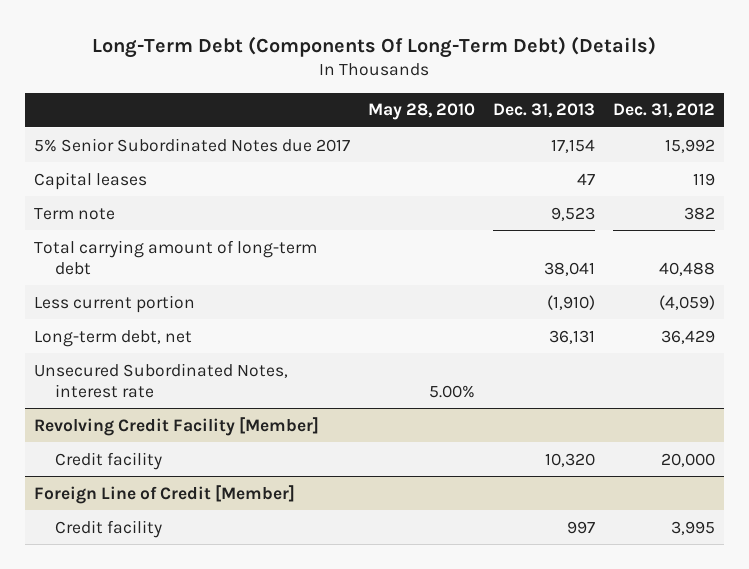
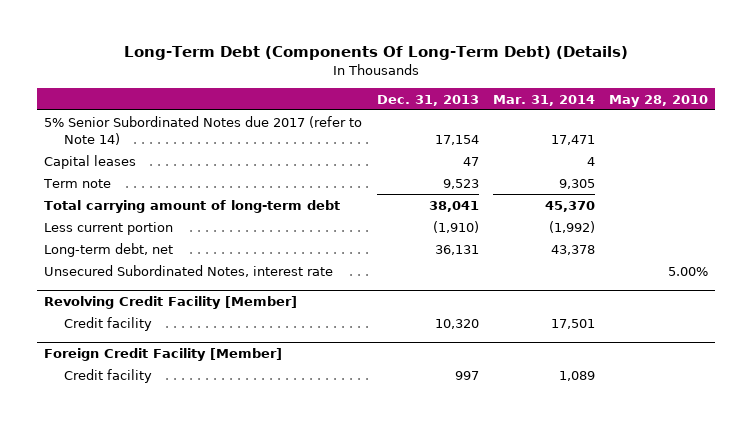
- | May 28, 2010 | Dec. 31, 2013 | Dec. 31, 2012
+ | Dec. 31, 2013 | Mar. 31, 2014 | May 28, 2010
- 5% Senior Subordinated Notes due 2017 | | 17,154 | 15,992
+ 5% Senior Subordinated Notes due 2017 (refer to Note 14) | 17,154 | 17,471 |
- Foreign Line of Credit [Member]
+ Foreign Credit Facility [Member]

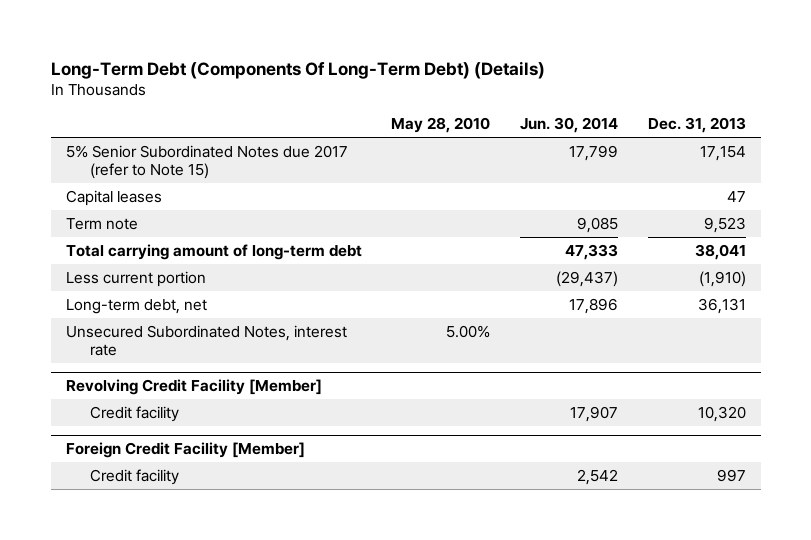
- | Dec. 31, 2013 | Mar. 31, 2014 | May 28, 2010
+ | May 28, 2010 | Jun. 30, 2014 | Dec. 31, 2013
- 5% Senior Subordinated Notes due 2017 (refer to Note 14) | 17,154 | 17,471 |
+ 5% Senior Subordinated Notes due 2017 (refer to Note 15) | | 17,799 | 17,154

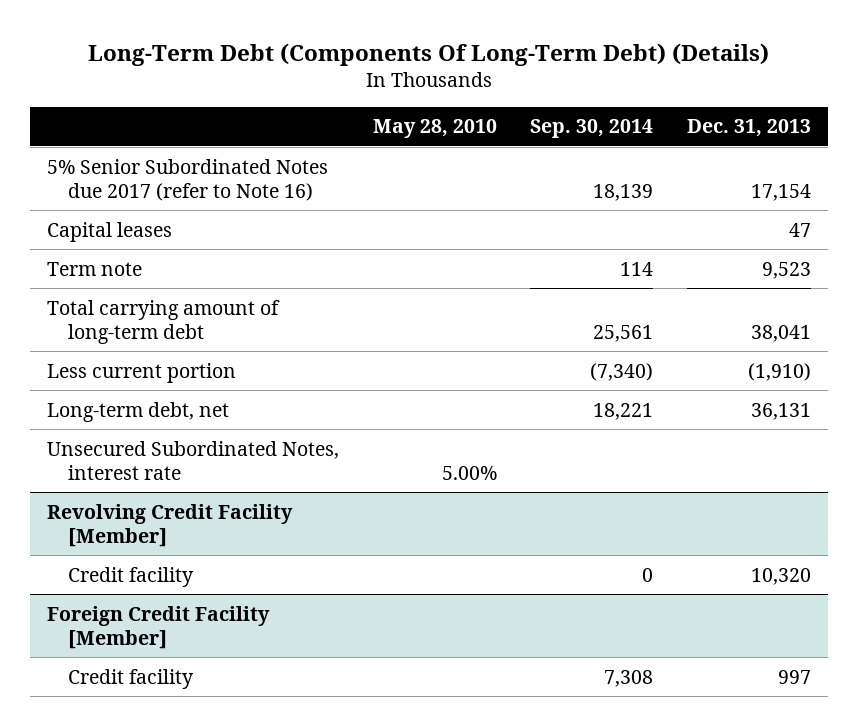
- | May 28, 2010 | Jun. 30, 2014 | Dec. 31, 2013
+ | May 28, 2010 | Sep. 30, 2014 | Dec. 31, 2013
- 5% Senior Subordinated Notes due 2017 (refer to Note 15) | | 17,799 | 17,154
+ 5% Senior Subordinated Notes due 2017 (refer to Note 16) | | 18,139 | 17,154

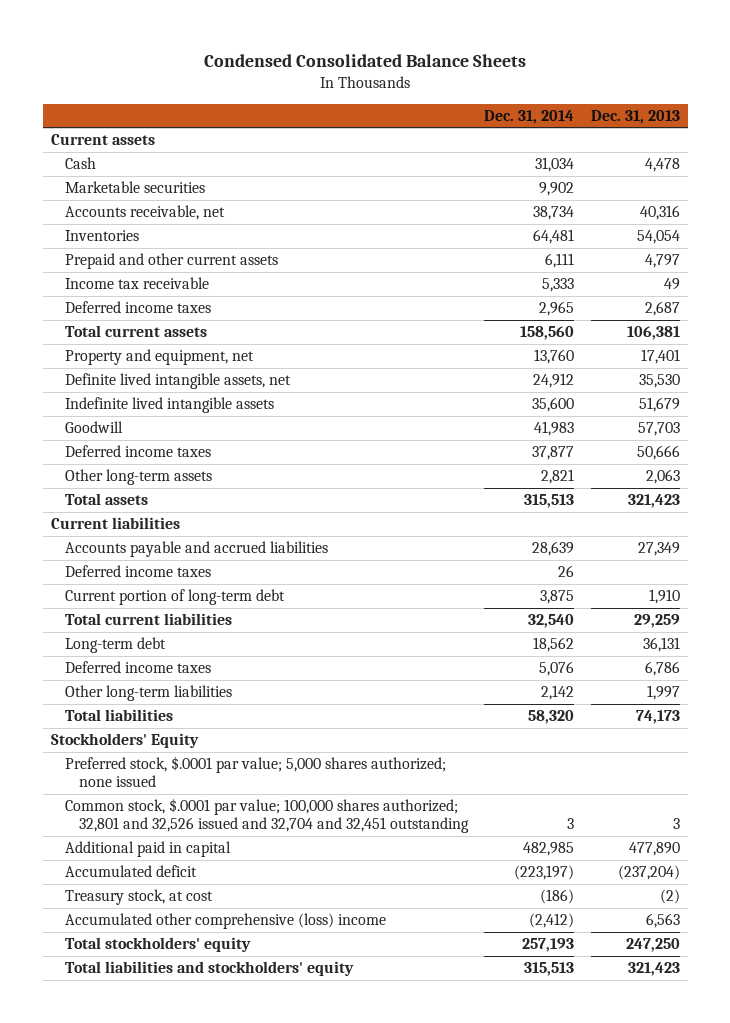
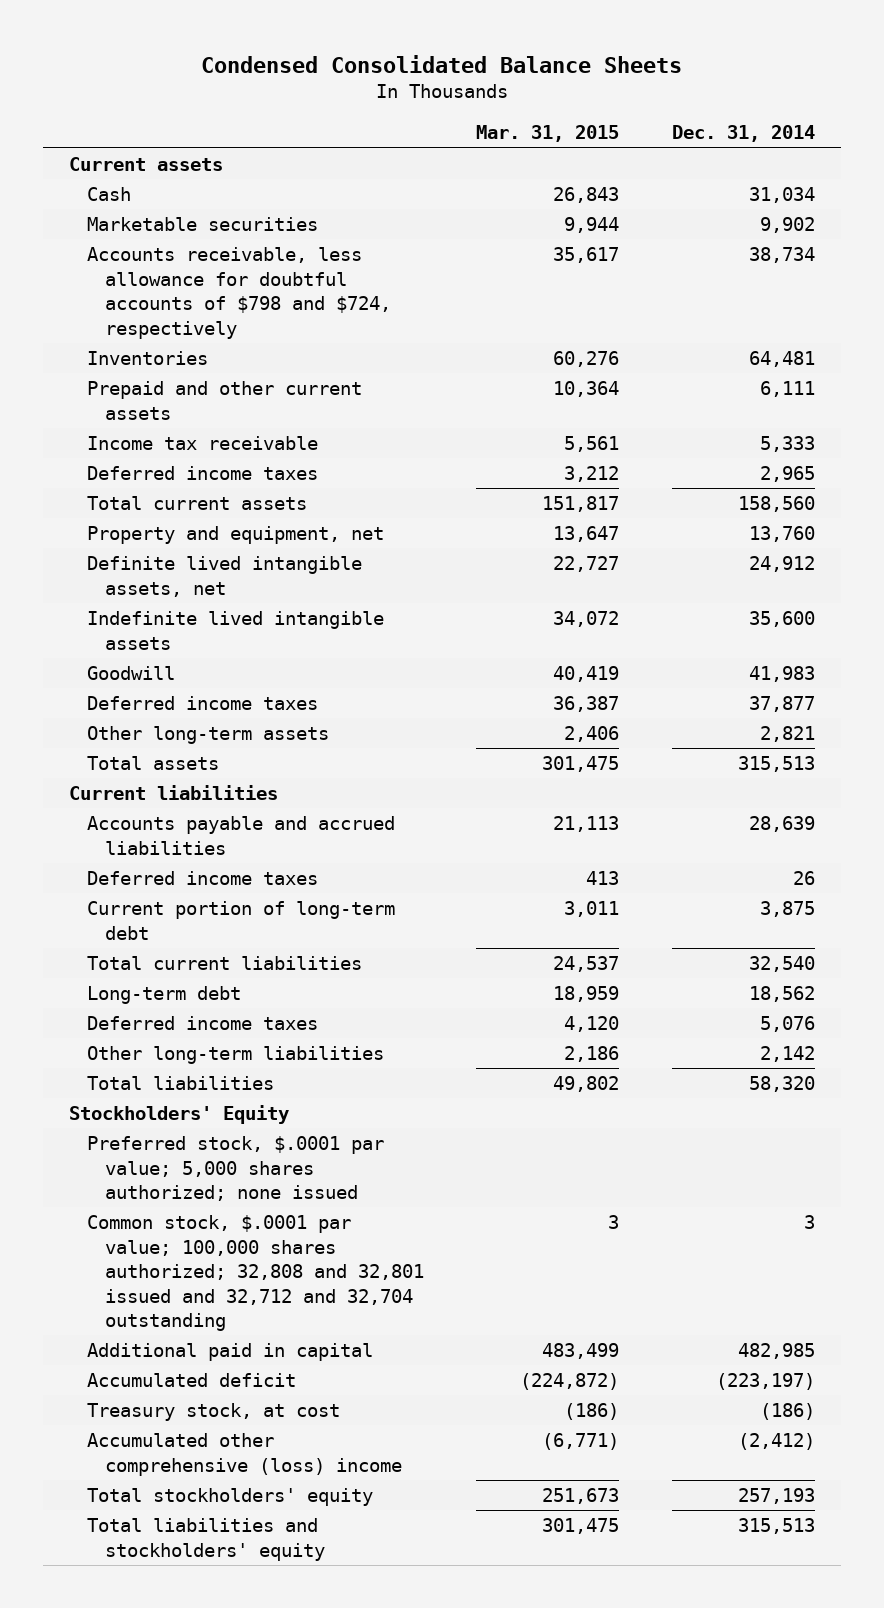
- | Dec. 31, 2014 | Dec. 31, 2013
+ | Mar. 31, 2015 | Dec. 31, 2014
- Accounts receivable, net | 38,734 | 40,316
+ Accounts receivable, less allowance for doubtful accounts of $798 and $724, respectively | 35,617 | 38,734
- Common stock, $.0001 par value; 100,000 shares authorized; 32,801 and 32,526 issued and 32,704 and 32,451 outstanding | 3 | 3
+ Common stock, $.0001 par value; 100,000 shares authorized; 32,808 and 32,801 issued and 32,712 and 32,704 outstanding | 3 | 3

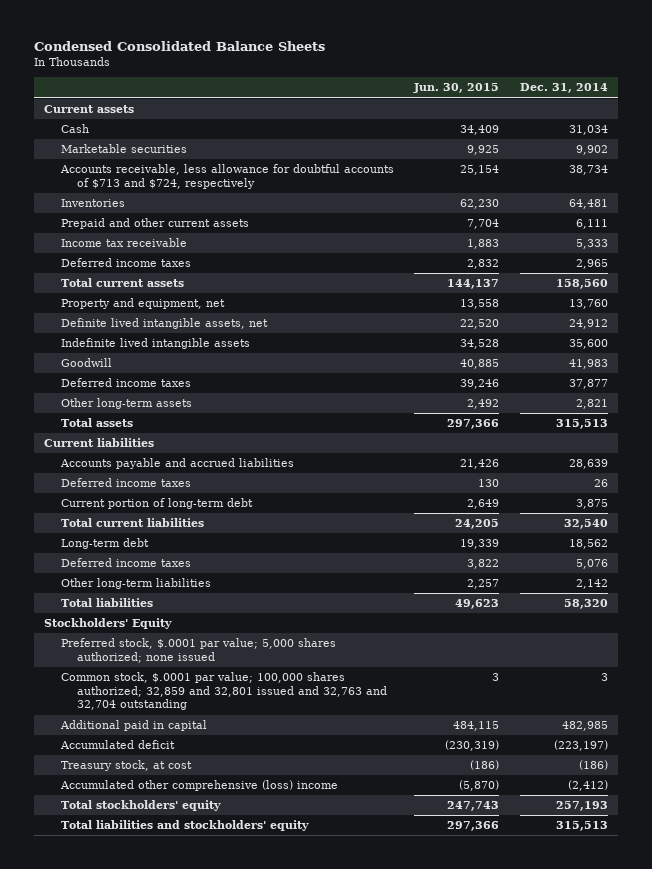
- | Mar. 31, 2015 | Dec. 31, 2014
+ | Jun. 30, 2015 | Dec. 31, 2014
- Accounts receivable, less allowance for doubtful accounts of $798 and $724, respectively | 35,617 | 38,734
+ Accounts receivable, less allowance for doubtful accounts of $713 and $724, respectively | 25,154 | 38,734
- Common stock, $.0001 par value; 100,000 shares authorized; 32,808 and 32,801 issued and 32,712 and 32,704 outstanding | 3 | 3
+ Common stock, $.0001 par value; 100,000 shares authorized; 32,859 and 32,801 issued and 32,763 and 32,704 outstanding | 3 | 3

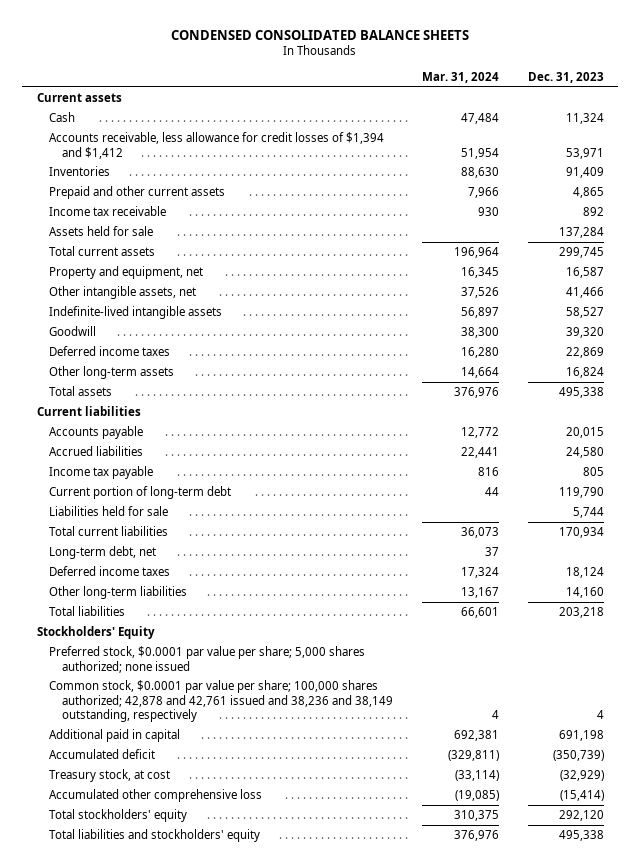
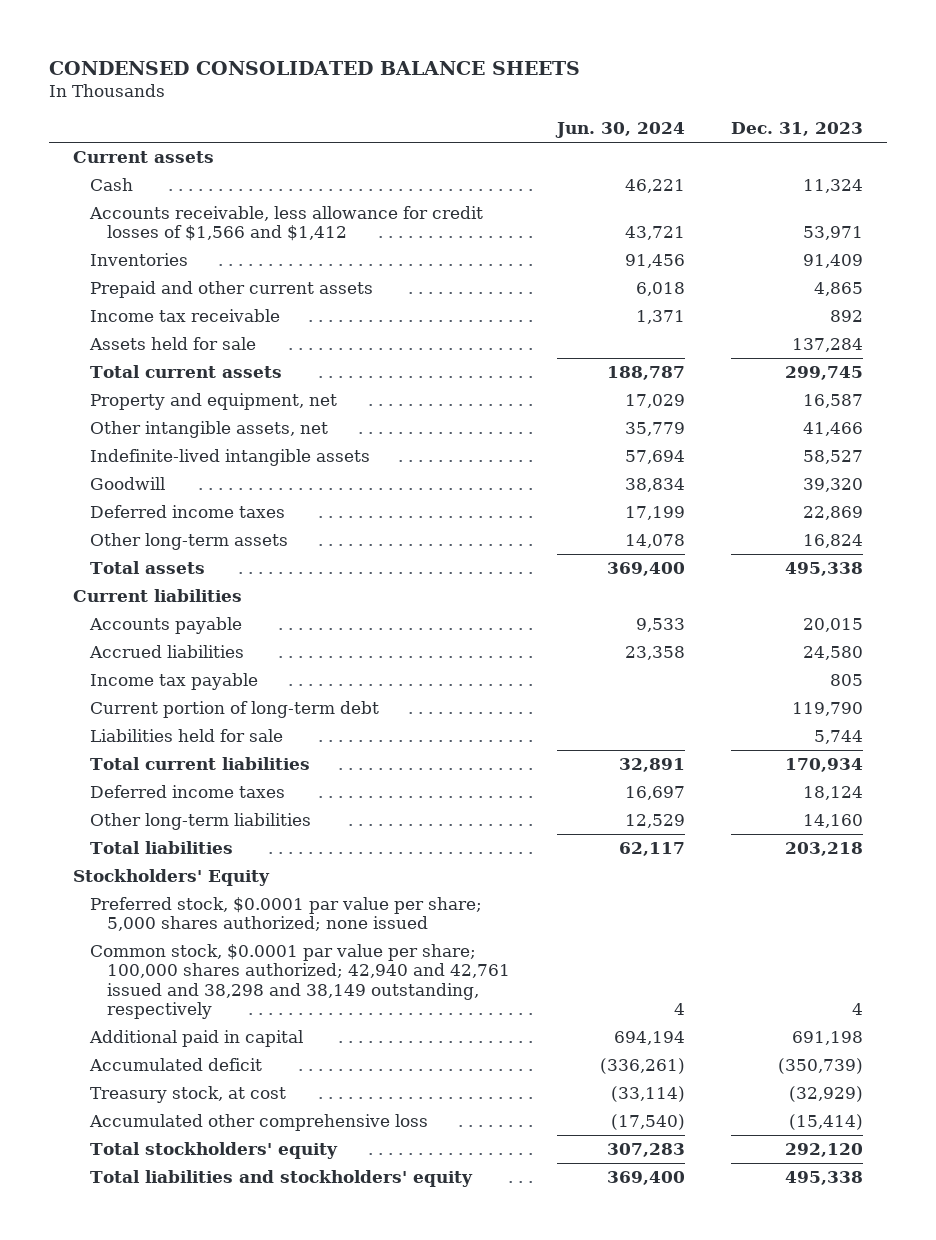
- | Mar. 31, 2024 | Dec. 31, 2023
+ | Jun. 30, 2024 | Dec. 31, 2023
- Accounts receivable, less allowance for credit losses of $1,394 and $1,412 | 51,954 | 53,971
+ Accounts receivable, less allowance for credit losses of $1,566 and $1,412 | 43,721 | 53,971
- Long-term debt, net | 37 |
- Common stock, $0.0001 par value per share; 100,000 shares authorized; 42,878 and 42,761 issued and 38,236 and 38,149 outstanding, respectively | 4 | 4
+ Common stock, $0.0001 par value per share; 100,000 shares authorized; 42,940 and 42,761 issued and 38,298 and 38,149 outstanding, respectively | 4 | 4

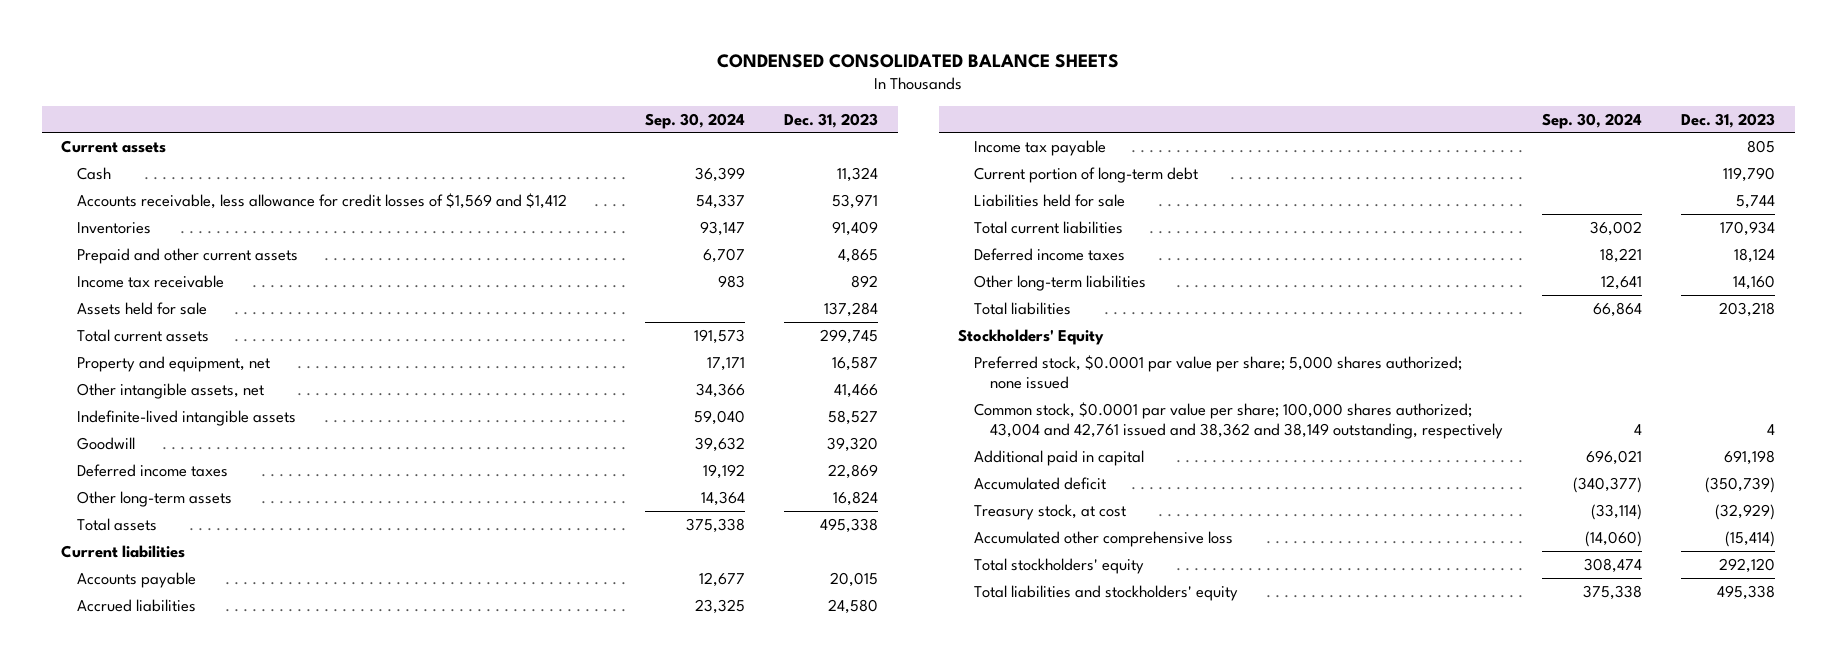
- | Jun. 30, 2024 | Dec. 31, 2023
+ | Sep. 30, 2024 | Dec. 31, 2023
- Accounts receivable, less allowance for credit losses of $1,566 and $1,412 | 43,721 | 53,971
+ Accounts receivable, less allowance for credit losses of $1,569 and $1,412 | 54,337 | 53,971
- Common stock, $0.0001 par value per share; 100,000 shares authorized; 42,940 and 42,761 issued and 38,298 and 38,149 outstanding, respectively | 4 | 4
+ Common stock, $0.0001 par value per share; 100,000 shares authorized; 43,004 and 42,761 issued and 38,362 and 38,149 outstanding, respectively | 4 | 4

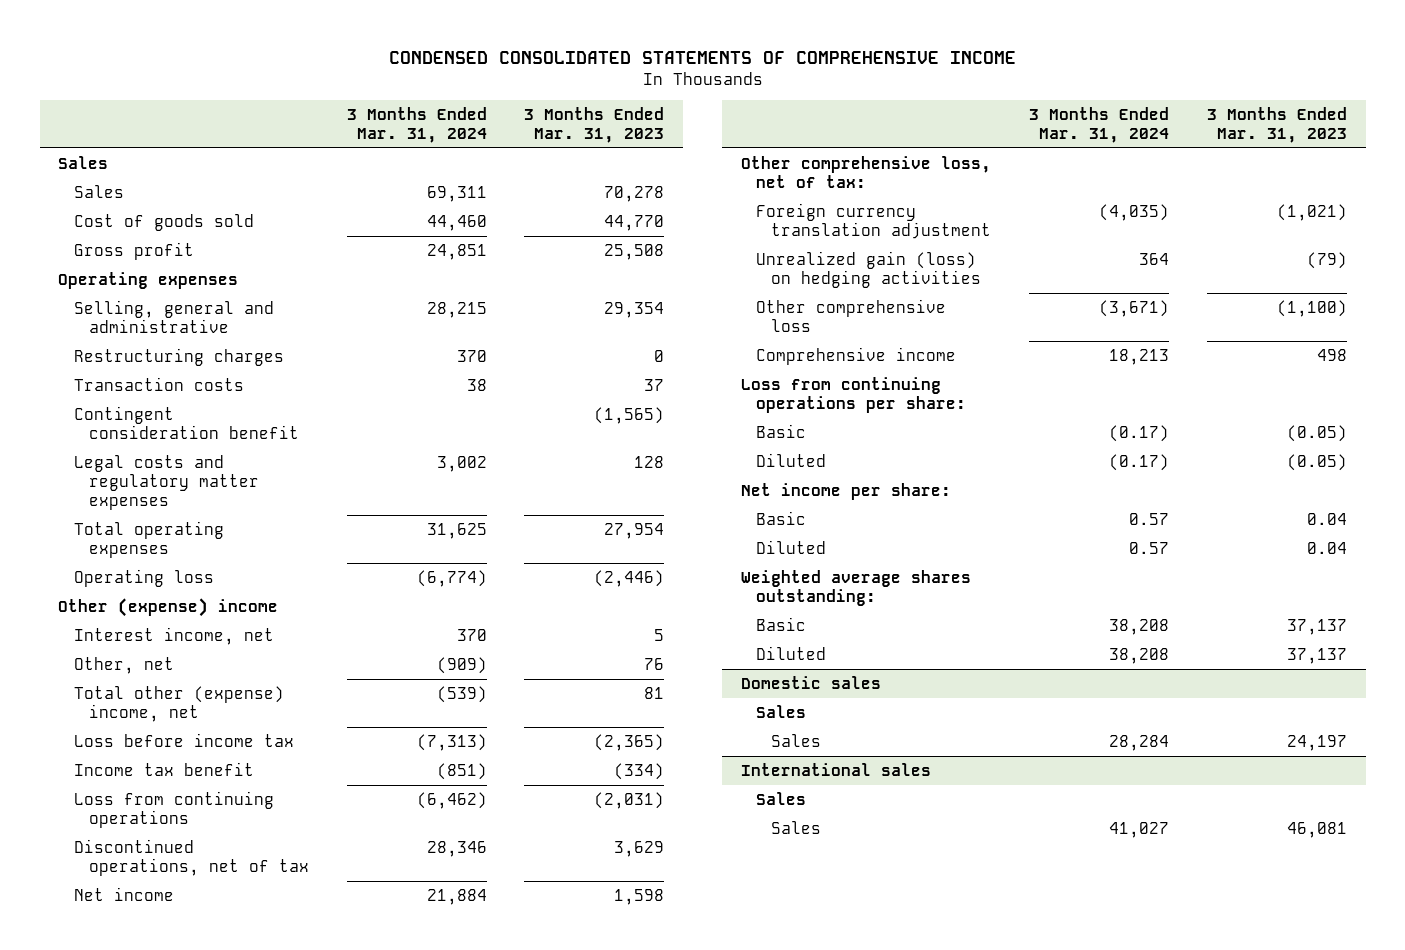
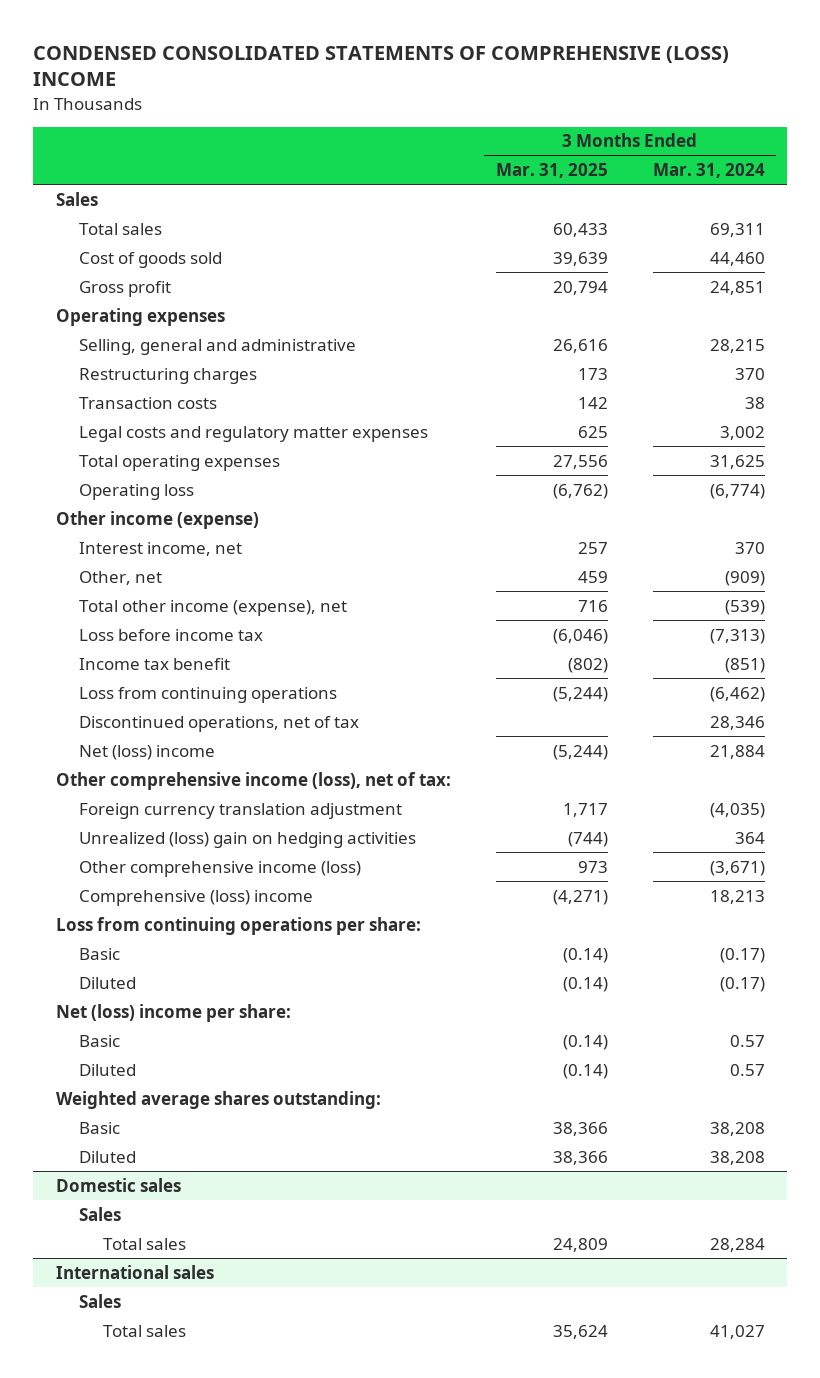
- CONDENSED CONSOLIDATED STATEMENTS OF COMPREHENSIVE INCOME
+ CONDENSED CONSOLIDATED STATEMENTS OF COMPREHENSIVE (LOSS) INCOME
- | 3 Months Ended Mar. 31, 2024 | 3 Months Ended Mar. 31, 2023
+ | 3 Months Ended Mar. 31, 2025 | 3 Months Ended Mar. 31, 2024
- Sales | 69,311 | 70,278
+ Total sales | 60,433 | 69,311
- Contingent consideration benefit | | (1,565)
- Other (expense) income
+ Other income (expense)
- Total other (expense) income, net | (539) | 81
+ Total other income (expense), net | 716 | (539)
- Net income | 21,884 | 1,598
- Other comprehensive loss, net of tax:
+ Net (loss) income | (5,244) | 21,884
+ Other comprehensive income (loss), net of tax:
- Unrealized gain (loss) on hedging activities | 364 | (79)
- Other comprehensive loss | (3,671) | (1,100)
- Comprehensive income | 18,213 | 498
+ Unrealized (loss) gain on hedging activities | (744) | 364
+ Other comprehensive income (loss) | 973 | (3,671)
+ Comprehensive (loss) income | (4,271) | 18,213
- Net income per share:
+ Net (loss) income per share:
@ Domestic sales
- Sales | 28,284 | 24,197
+ Total sales | 24,809 | 28,284
@ International sales
- Sales | 41,027 | 46,081
+ Total sales | 35,624 | 41,027

